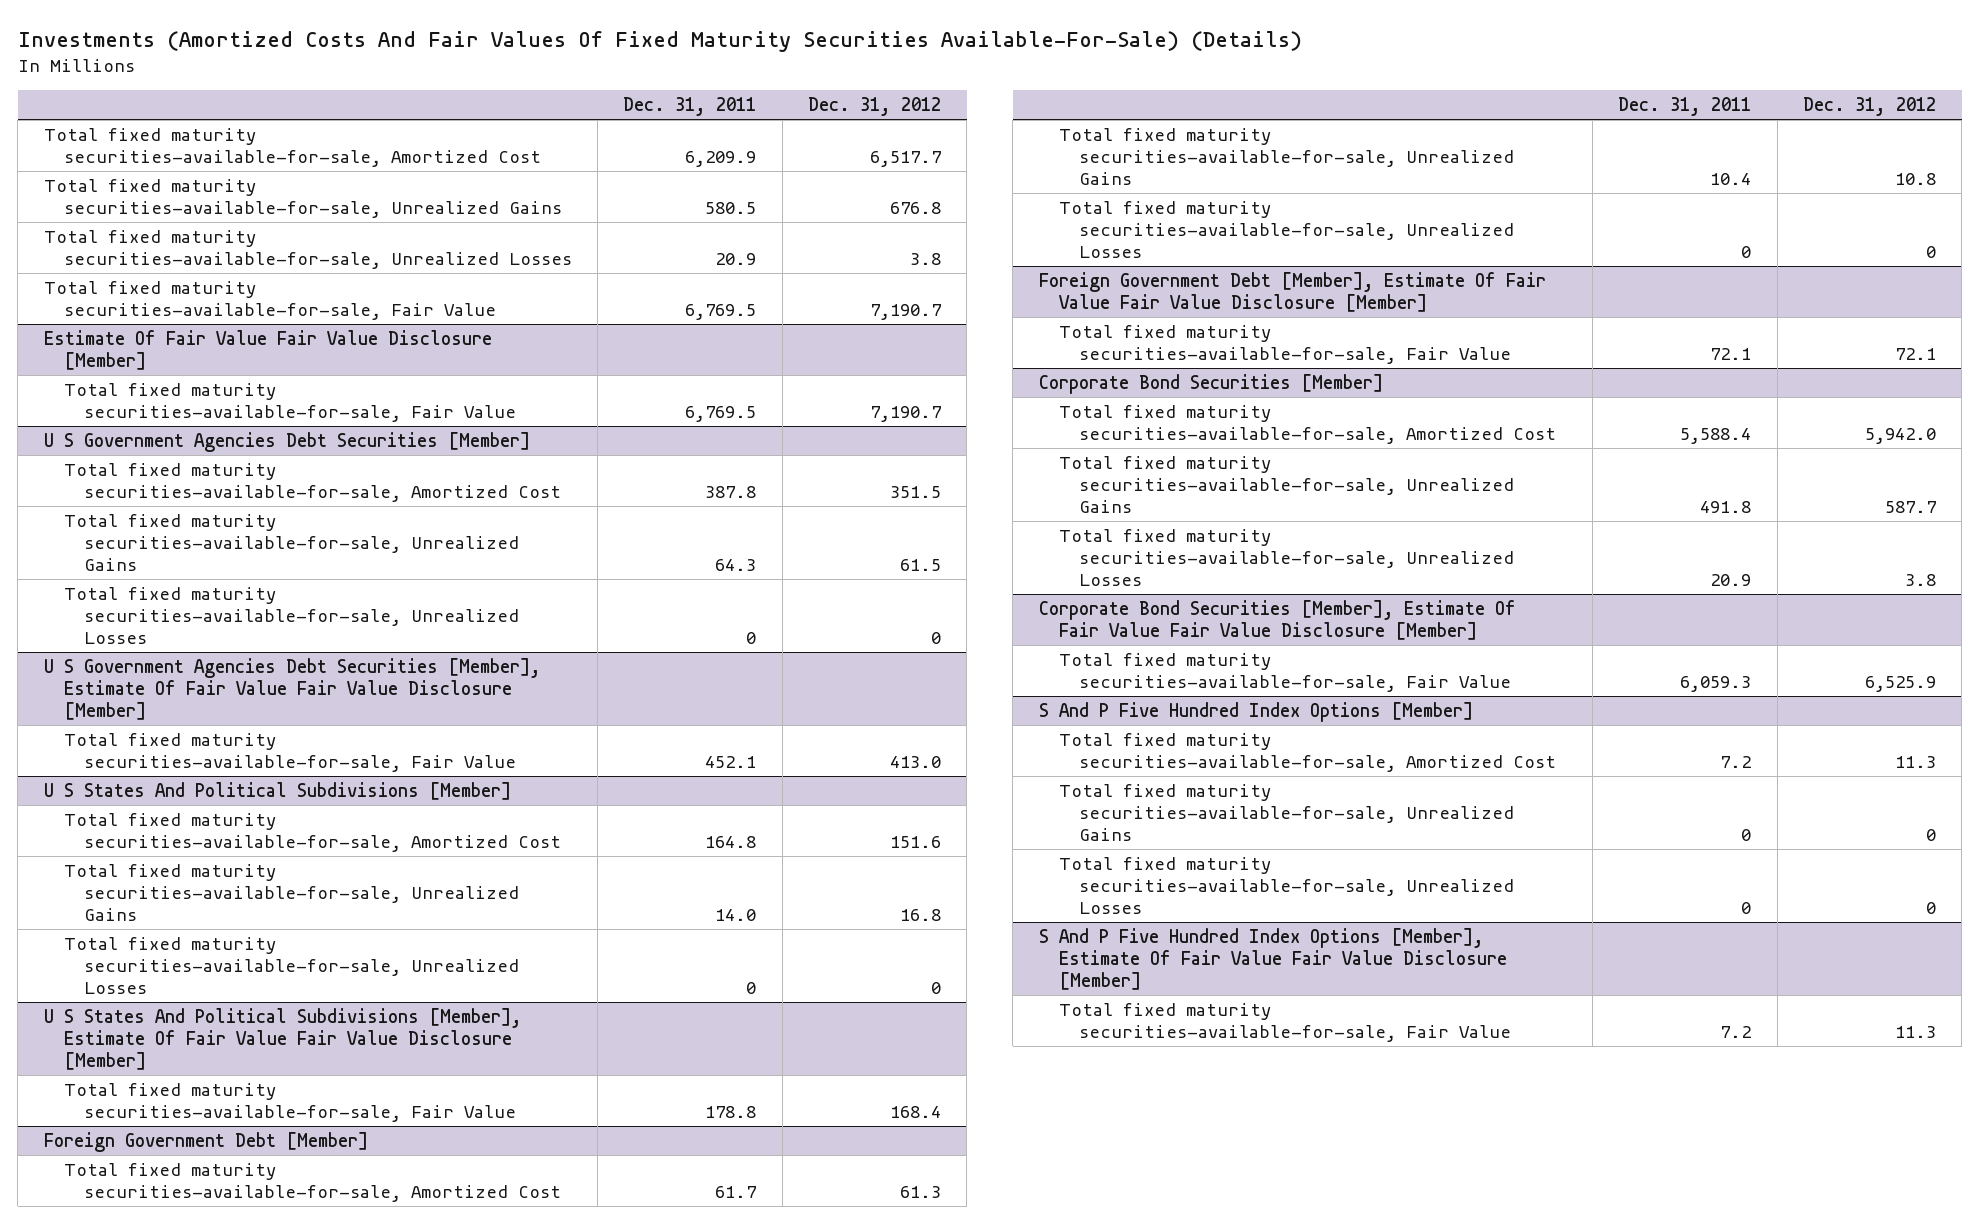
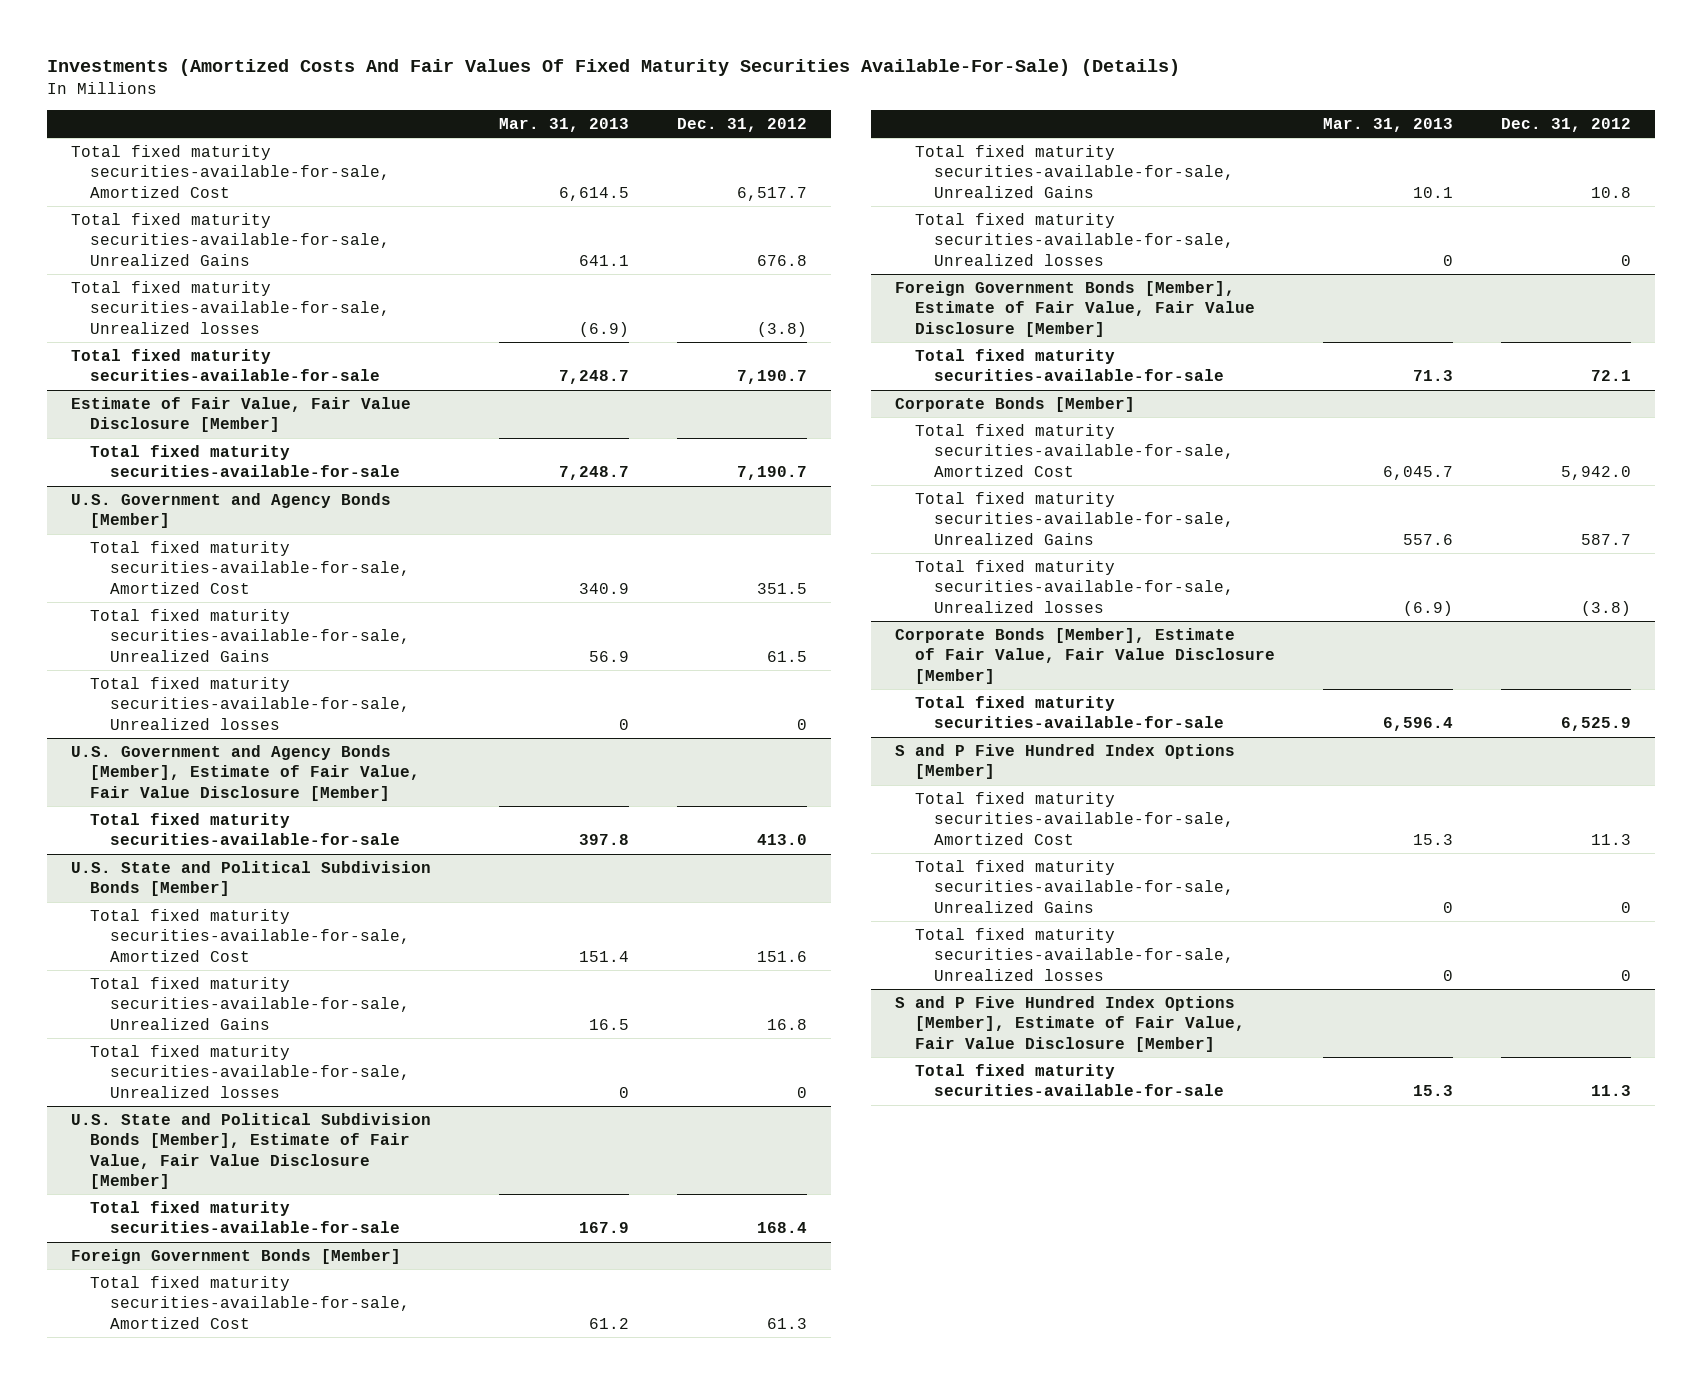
- | Dec. 31, 2011 | Dec. 31, 2012
+ | Mar. 31, 2013 | Dec. 31, 2012
- Total fixed maturity securities-available-for-sale, Unrealized Losses | 20.9 | 3.8
- Total fixed maturity securities-available-for-sale, Fair Value | 6,769.5 | 7,190.7
- Estimate Of Fair Value Fair Value Disclosure [Member]
- Total fixed maturity securities-available-for-sale, Fair Value | 6,769.5 | 7,190.7
- U S Government Agencies Debt Securities [Member]
+ Total fixed maturity securities-available-for-sale, Unrealized losses | (6.9) | (3.8)
+ Total fixed maturity securities-available-for-sale | 7,248.7 | 7,190.7
+ Estimate of Fair Value, Fair Value Disclosure [Member]
+ Total fixed maturity securities-available-for-sale | 7,248.7 | 7,190.7
+ U.S. Government and Agency Bonds [Member]
- Total fixed maturity securities-available-for-sale, Unrealized Losses | 0 | 0
- U S Government Agencies Debt Securities [Member], Estimate Of Fair Value Fair Value Disclosure [Member]
- Total fixed maturity securities-available-for-sale, Fair Value | 452.1 | 413.0
- U S States And Political Subdivisions [Member]
+ Total fixed maturity securities-available-for-sale, Unrealized losses | 0 | 0
+ U.S. Government and Agency Bonds [Member], Estimate of Fair Value, Fair Value Disclosure [Member]
+ Total fixed maturity securities-available-for-sale | 397.8 | 413.0
+ U.S. State and Political Subdivision Bonds [Member]
- Total fixed maturity securities-available-for-sale, Unrealized Losses | 0 | 0
- U S States And Political Subdivisions [Member], Estimate Of Fair Value Fair Value Disclosure [Member]
- Total fixed maturity securities-available-for-sale, Fair Value | 178.8 | 168.4
- Foreign Government Debt [Member]
+ Total fixed maturity securities-available-for-sale, Unrealized losses | 0 | 0
+ U.S. State and Political Subdivision Bonds [Member], Estimate of Fair Value, Fair Value Disclosure [Member]
+ Total fixed maturity securities-available-for-sale | 167.9 | 168.4
+ Foreign Government Bonds [Member]
- Total fixed maturity securities-available-for-sale, Unrealized Losses | 0 | 0
- Foreign Government Debt [Member], Estimate Of Fair Value Fair Value Disclosure [Member]
- Total fixed maturity securities-available-for-sale, Fair Value | 72.1 | 72.1
- Corporate Bond Securities [Member]
+ Total fixed maturity securities-available-for-sale, Unrealized losses | 0 | 0
+ Foreign Government Bonds [Member], Estimate of Fair Value, Fair Value Disclosure [Member]
+ Total fixed maturity securities-available-for-sale | 71.3 | 72.1
+ Corporate Bonds [Member]
- Total fixed maturity securities-available-for-sale, Unrealized Losses | 20.9 | 3.8
- Corporate Bond Securities [Member], Estimate Of Fair Value Fair Value Disclosure [Member]
- Total fixed maturity securities-available-for-sale, Fair Value | 6,059.3 | 6,525.9
- S And P Five Hundred Index Options [Member]
+ Total fixed maturity securities-available-for-sale, Unrealized losses | (6.9) | (3.8)
+ Corporate Bonds [Member], Estimate of Fair Value, Fair Value Disclosure [Member]
+ Total fixed maturity securities-available-for-sale | 6,596.4 | 6,525.9
+ S and P Five Hundred Index Options [Member]
- Total fixed maturity securities-available-for-sale, Unrealized Losses | 0 | 0
- S And P Five Hundred Index Options [Member], Estimate Of Fair Value Fair Value Disclosure [Member]
- Total fixed maturity securities-available-for-sale, Fair Value | 7.2 | 11.3
+ Total fixed maturity securities-available-for-sale, Unrealized losses | 0 | 0
+ S and P Five Hundred Index Options [Member], Estimate of Fair Value, Fair Value Disclosure [Member]
+ Total fixed maturity securities-available-for-sale | 15.3 | 11.3

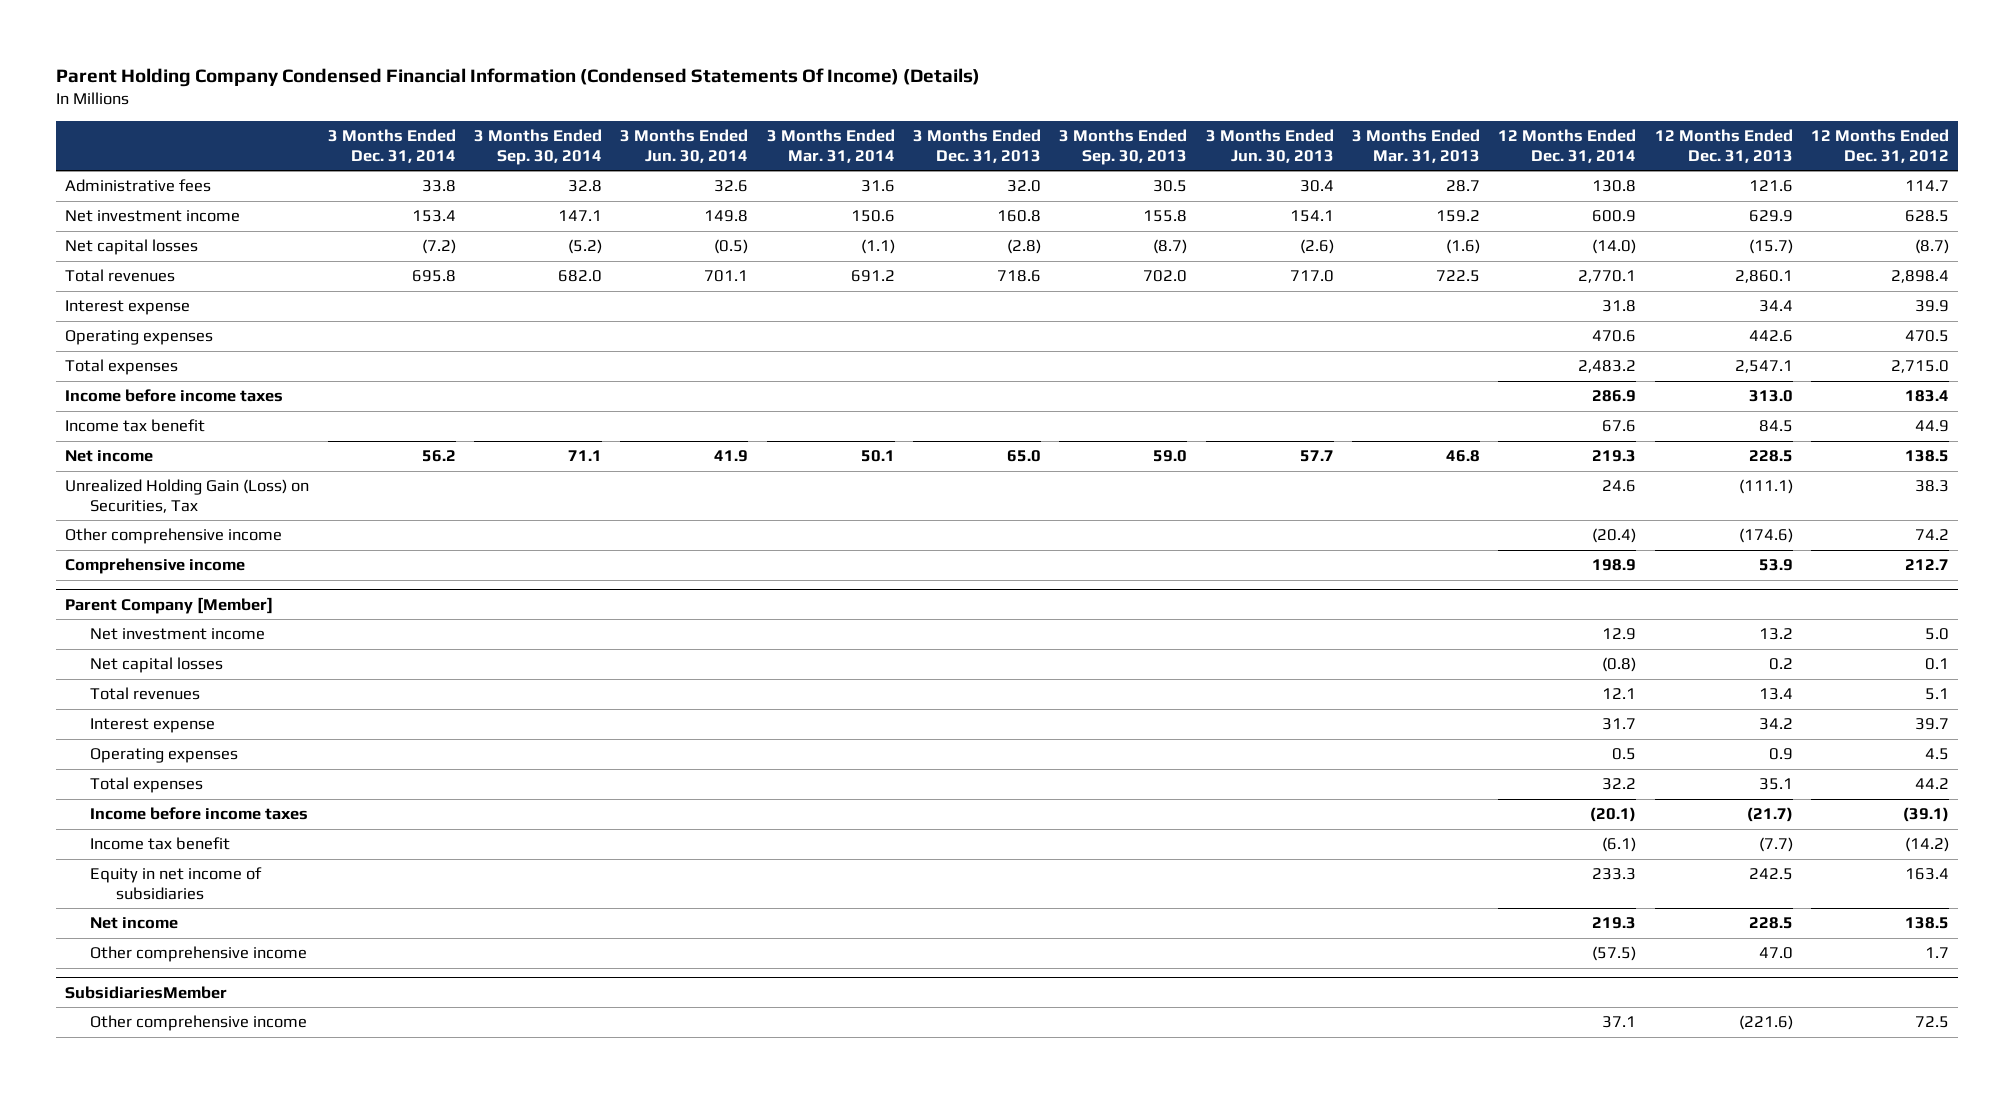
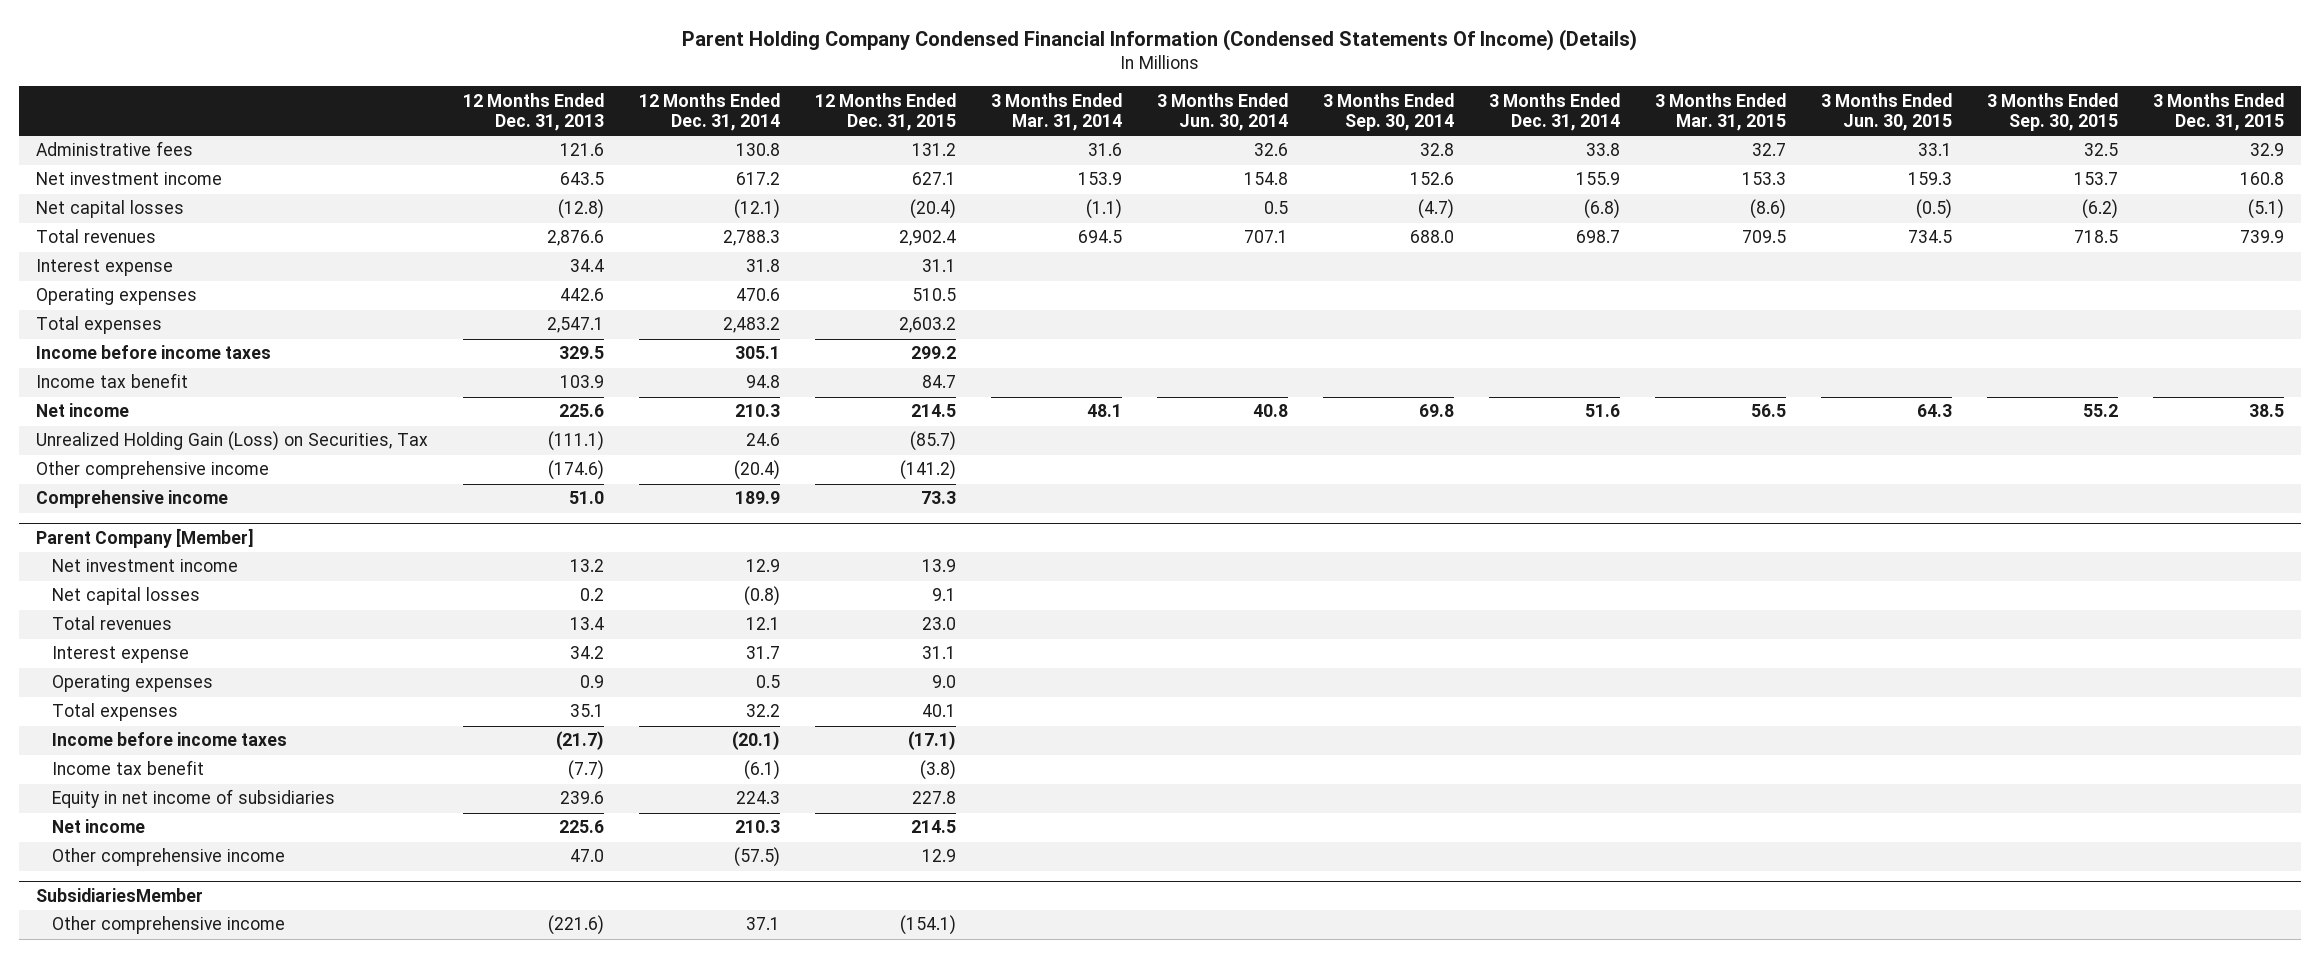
- | 3 Months Ended Dec. 31, 2014 | 3 Months Ended Sep. 30, 2014 | 3 Months Ended Jun. 30, 2014 | 3 Months Ended Mar. 31, 2014 | 3 Months Ended Dec. 31, 2013 | 3 Months Ended Sep. 30, 2013 | 3 Months Ended Jun. 30, 2013 | 3 Months Ended Mar. 31, 2013 | 12 Months Ended Dec. 31, 2014 | 12 Months Ended Dec. 31, 2013 | 12 Months Ended Dec. 31, 2012
+ | 12 Months Ended Dec. 31, 2013 | 12 Months Ended Dec. 31, 2014 | 12 Months Ended Dec. 31, 2015 | 3 Months Ended Mar. 31, 2014 | 3 Months Ended Jun. 30, 2014 | 3 Months Ended Sep. 30, 2014 | 3 Months Ended Dec. 31, 2014 | 3 Months Ended Mar. 31, 2015 | 3 Months Ended Jun. 30, 2015 | 3 Months Ended Sep. 30, 2015 | 3 Months Ended Dec. 31, 2015
- Net investment income | 153.4 | 147.1 | 149.8 | 150.6 | 160.8 | 155.8 | 154.1 | 159.2 | 600.9 | 629.9 | 628.5
- Net capital losses | (7.2) | (5.2) | (0.5) | (1.1) | (2.8) | (8.7) | (2.6) | (1.6) | (14.0) | (15.7) | (8.7)
- Total revenues | 695.8 | 682.0 | 701.1 | 691.2 | 718.6 | 702.0 | 717.0 | 722.5 | 2,770.1 | 2,860.1 | 2,898.4
+ Net investment income | 643.5 | 617.2 | 627.1 | 153.9 | 154.8 | 152.6 | 155.9 | 153.3 | 159.3 | 153.7 | 160.8
+ Net capital losses | (12.8) | (12.1) | (20.4) | (1.1) | 0.5 | (4.7) | (6.8) | (8.6) | (0.5) | (6.2) | (5.1)
+ Total revenues | 2,876.6 | 2,788.3 | 2,902.4 | 694.5 | 707.1 | 688.0 | 698.7 | 709.5 | 734.5 | 718.5 | 739.9
- Income before income taxes | | | | | | | | | 286.9 | 313.0 | 183.4
- Income tax benefit | | | | | | | | | 67.6 | 84.5 | 44.9
- Net income | 56.2 | 71.1 | 41.9 | 50.1 | 65.0 | 59.0 | 57.7 | 46.8 | 219.3 | 228.5 | 138.5
+ Income before income taxes | 329.5 | 305.1 | 299.2 | | | | | | | |
+ Income tax benefit | 103.9 | 94.8 | 84.7 | | | | | | | |
+ Net income | 225.6 | 210.3 | 214.5 | 48.1 | 40.8 | 69.8 | 51.6 | 56.5 | 64.3 | 55.2 | 38.5
- Comprehensive income | | | | | | | | | 198.9 | 53.9 | 212.7
+ Comprehensive income | 51.0 | 189.9 | 73.3 | | | | | | | |
@ Parent Company [Member]
- Equity in net income of subsidiaries | | | | | | | | | 233.3 | 242.5 | 163.4
- Net income | | | | | | | | | 219.3 | 228.5 | 138.5
+ Equity in net income of subsidiaries | 239.6 | 224.3 | 227.8 | | | | | | | |
+ Net income | 225.6 | 210.3 | 214.5 | | | | | | | |

